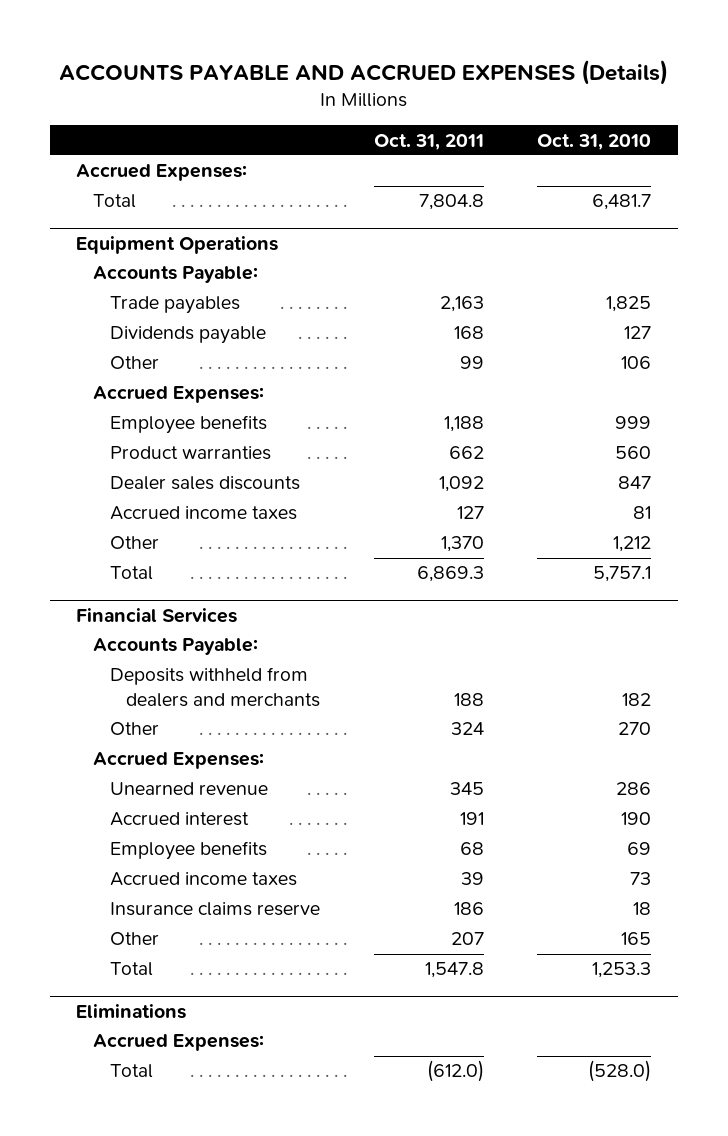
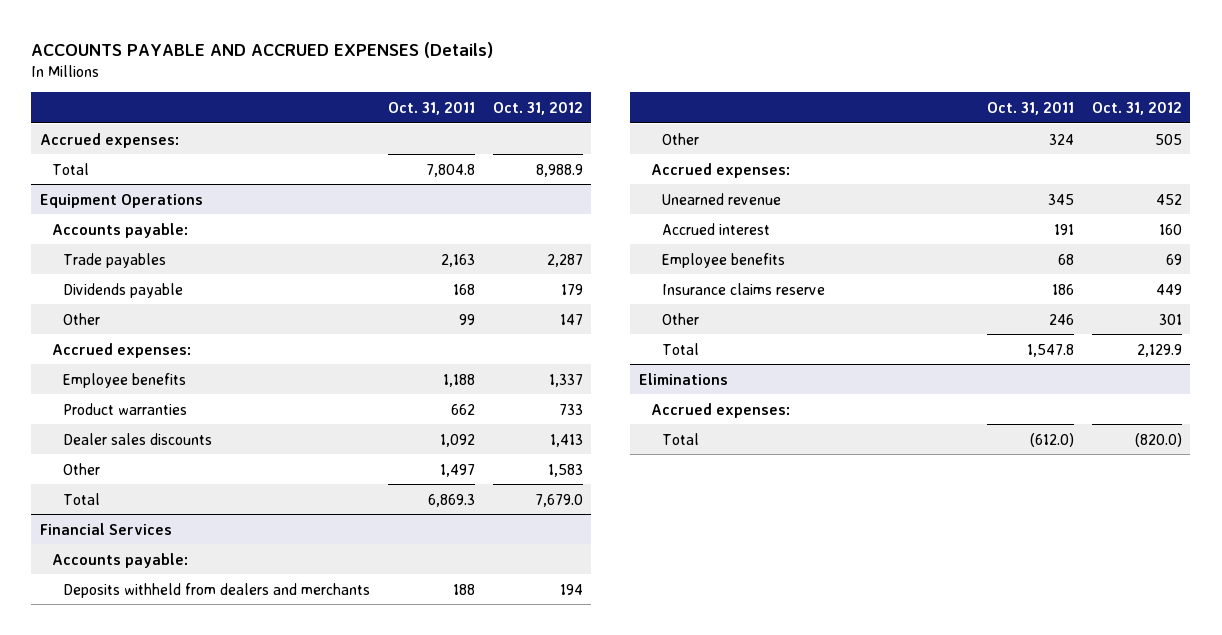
- | Oct. 31, 2011 | Oct. 31, 2010
+ | Oct. 31, 2011 | Oct. 31, 2012
- Accrued Expenses:
+ Accrued expenses:
@ Equipment Operations
- Accounts Payable:
+ Accounts payable:
- Accrued Expenses:
+ Accrued expenses:
- Accrued income taxes | 127 | 81
- Other | 1,370 | 1,212
+ Other | 1,497 | 1,583
@ Financial Services
- Accounts Payable:
+ Accounts payable:
- Accrued Expenses:
+ Accrued expenses:
- Accrued income taxes | 39 | 73
- Other | 207 | 165
+ Other | 246 | 301
@ Eliminations
- Accrued Expenses:
+ Accrued expenses:

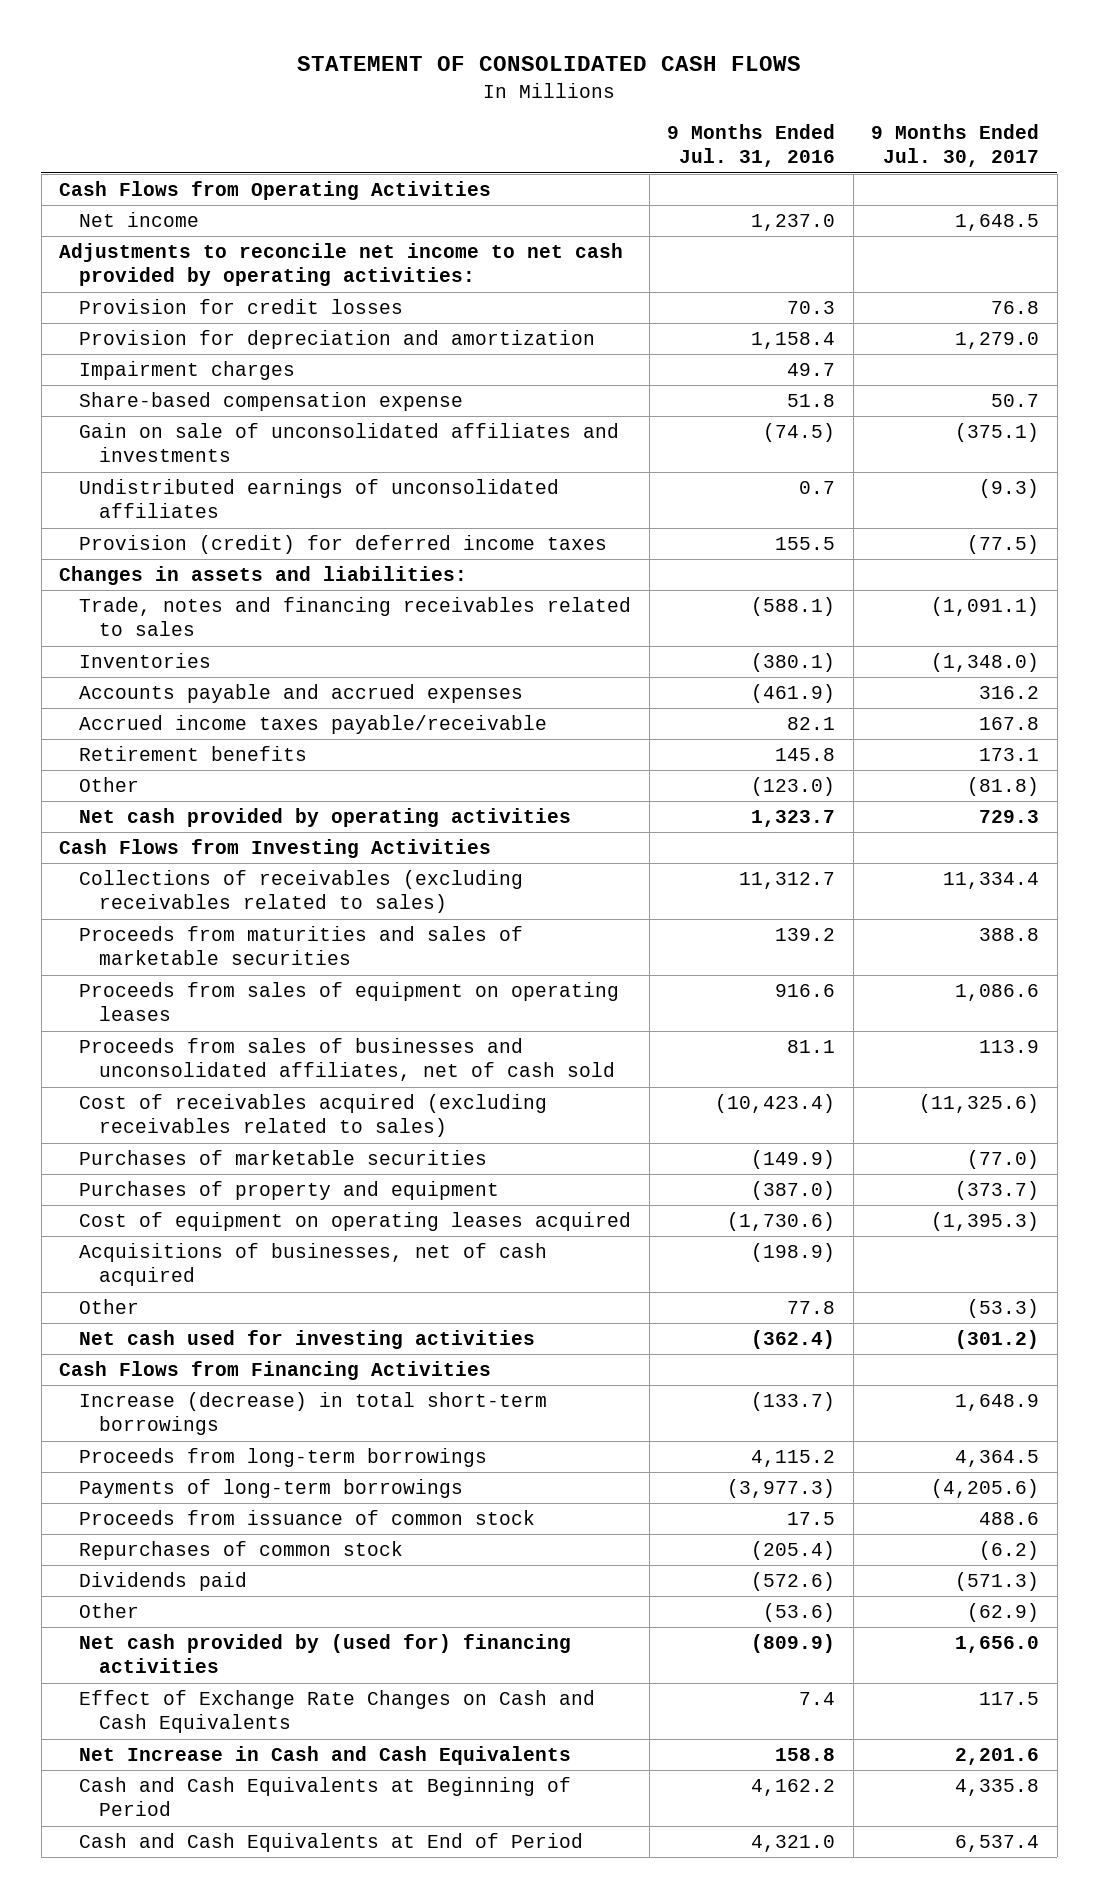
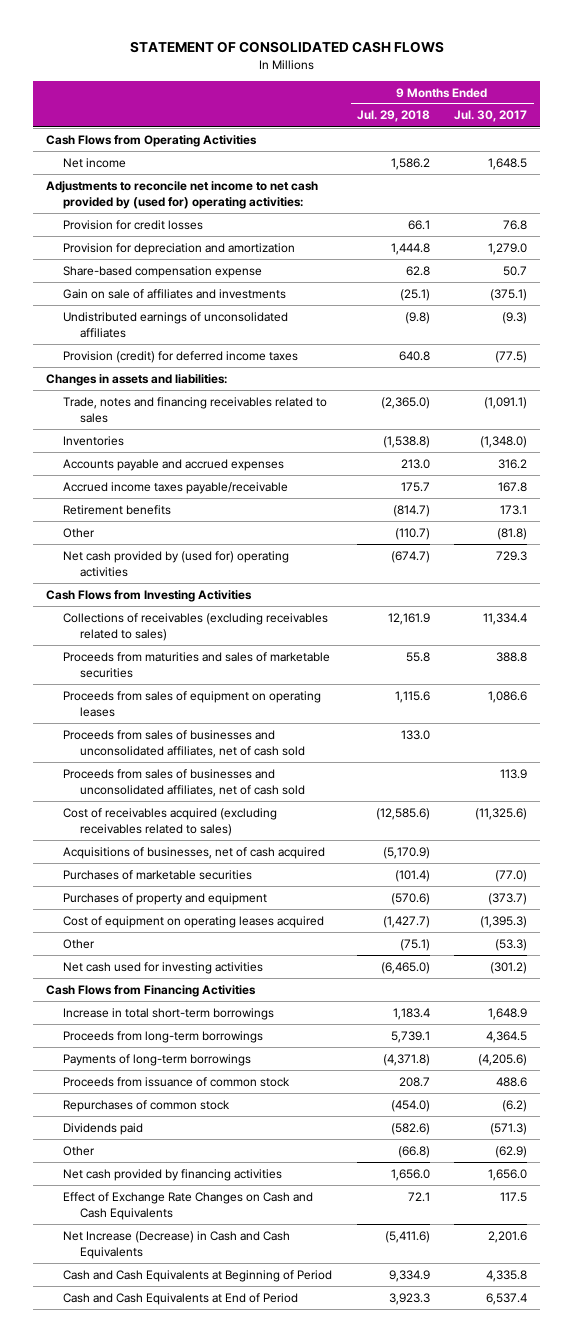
- | 9 Months Ended Jul. 31, 2016 | 9 Months Ended Jul. 30, 2017
+ | 9 Months Ended Jul. 29, 2018 | 9 Months Ended Jul. 30, 2017
- Adjustments to reconcile net income to net cash provided by operating activities:
+ Adjustments to reconcile net income to net cash provided by (used for) operating activities:
- Impairment charges | 49.7 |
- Gain on sale of unconsolidated affiliates and investments | (74.5) | (375.1)
+ Gain on sale of affiliates and investments | (25.1) | (375.1)
- Net cash provided by operating activities | 1,323.7 | 729.3
+ Net cash provided by (used for) operating activities | (674.7) | 729.3
+ Proceeds from sales of businesses and unconsolidated affiliates, net of cash sold | 133.0 |
moved up: Acquisitions of businesses, net of cash acquired | (5,170.9) |
- Increase (decrease) in total short-term borrowings | (133.7) | 1,648.9
+ Increase in total short-term borrowings | 1,183.4 | 1,648.9
- Net cash provided by (used for) financing activities | (809.9) | 1,656.0
+ Net cash provided by financing activities | 1,656.0 | 1,656.0
- Net Increase in Cash and Cash Equivalents | 158.8 | 2,201.6
+ Net Increase (Decrease) in Cash and Cash Equivalents | (5,411.6) | 2,201.6

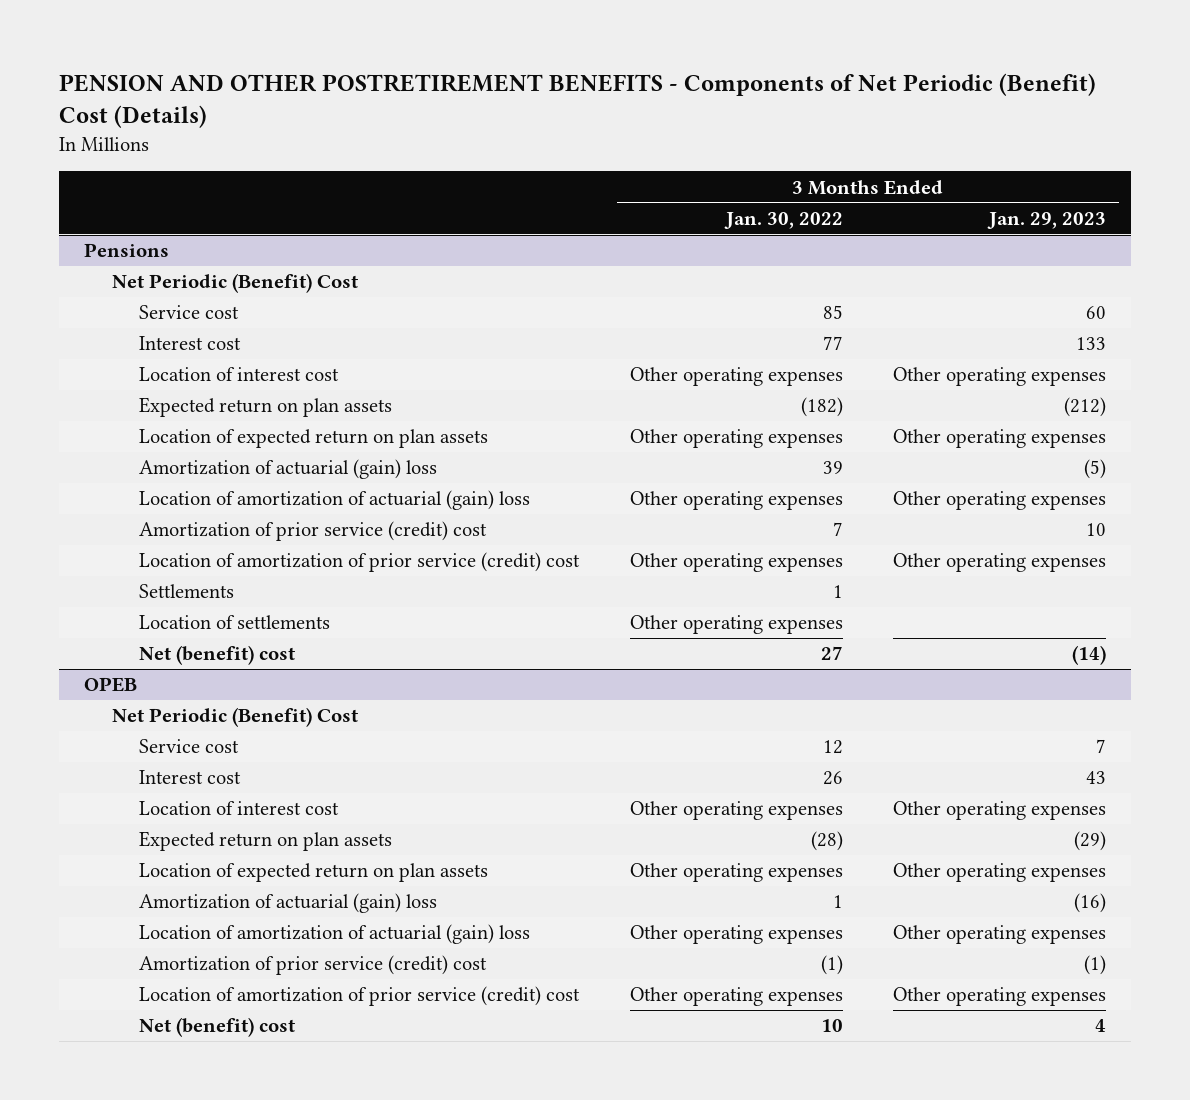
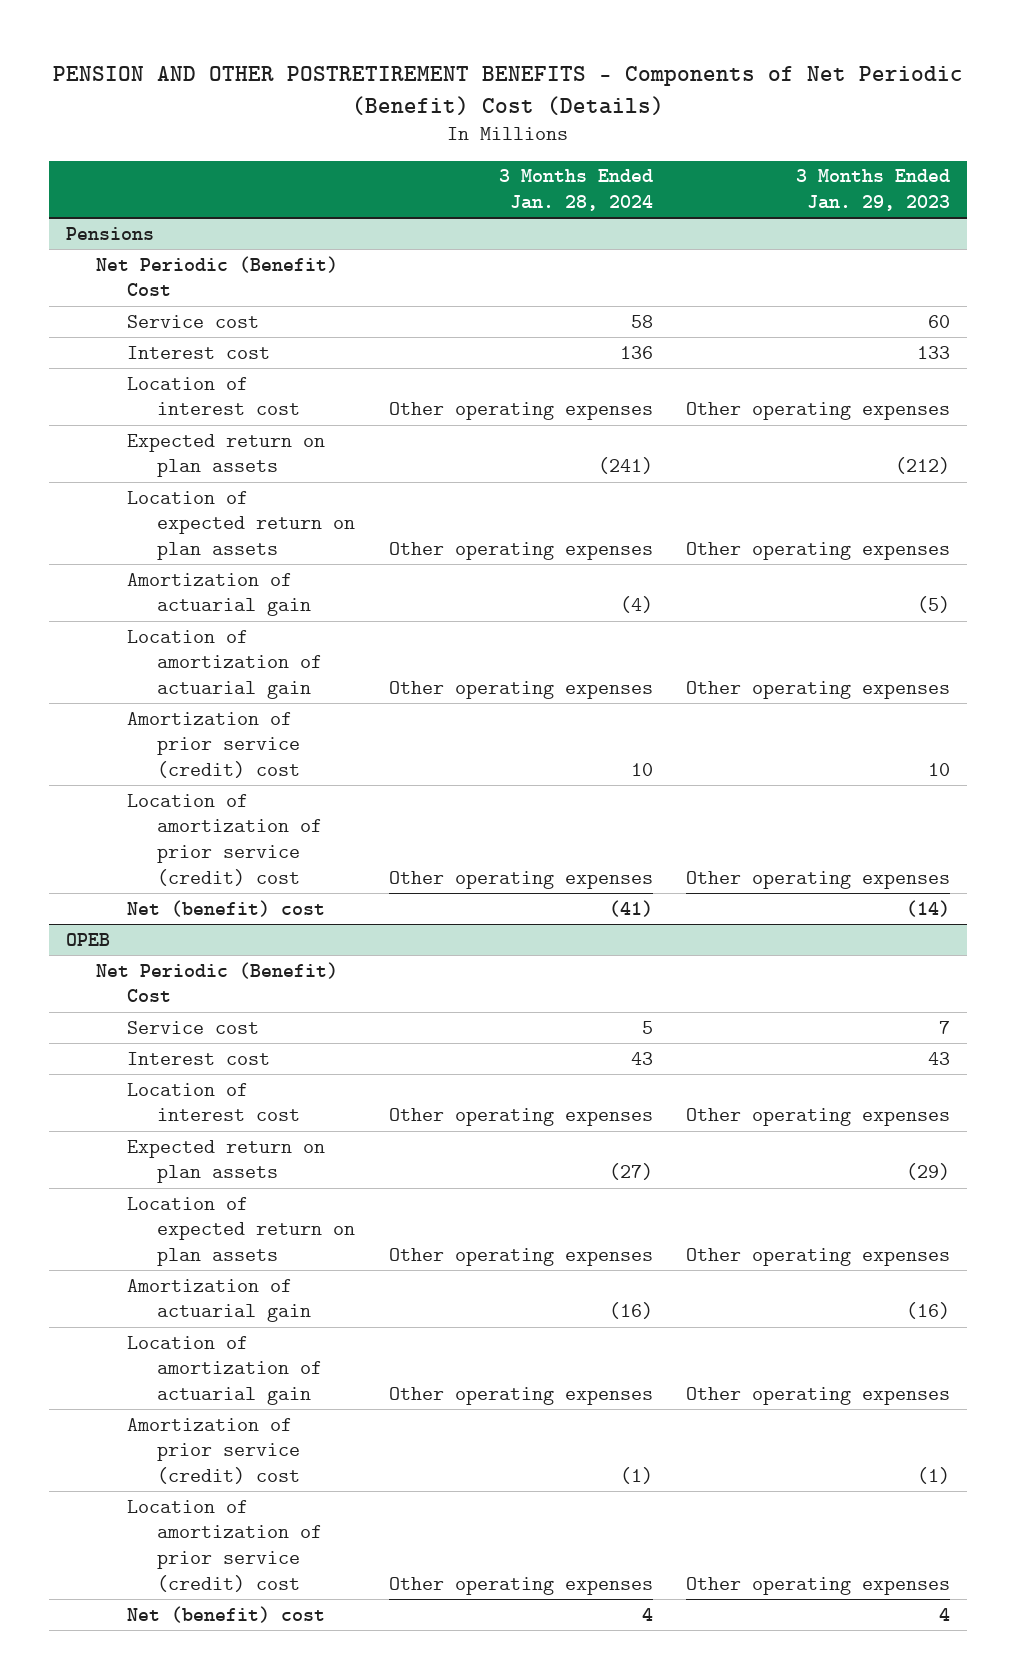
- | 3 Months Ended Jan. 30, 2022 | 3 Months Ended Jan. 29, 2023
+ | 3 Months Ended Jan. 28, 2024 | 3 Months Ended Jan. 29, 2023
@ Pensions
- Amortization of actuarial (gain) loss | 39 | (5)
- Location of amortization of actuarial (gain) loss | Other operating expenses | Other operating expenses
+ Amortization of actuarial gain | (4) | (5)
+ Location of amortization of actuarial gain | Other operating expenses | Other operating expenses
- Settlements | 1 |
- Location of settlements | Other operating expenses |
@ OPEB
- Amortization of actuarial (gain) loss | 1 | (16)
- Location of amortization of actuarial (gain) loss | Other operating expenses | Other operating expenses
+ Amortization of actuarial gain | (16) | (16)
+ Location of amortization of actuarial gain | Other operating expenses | Other operating expenses

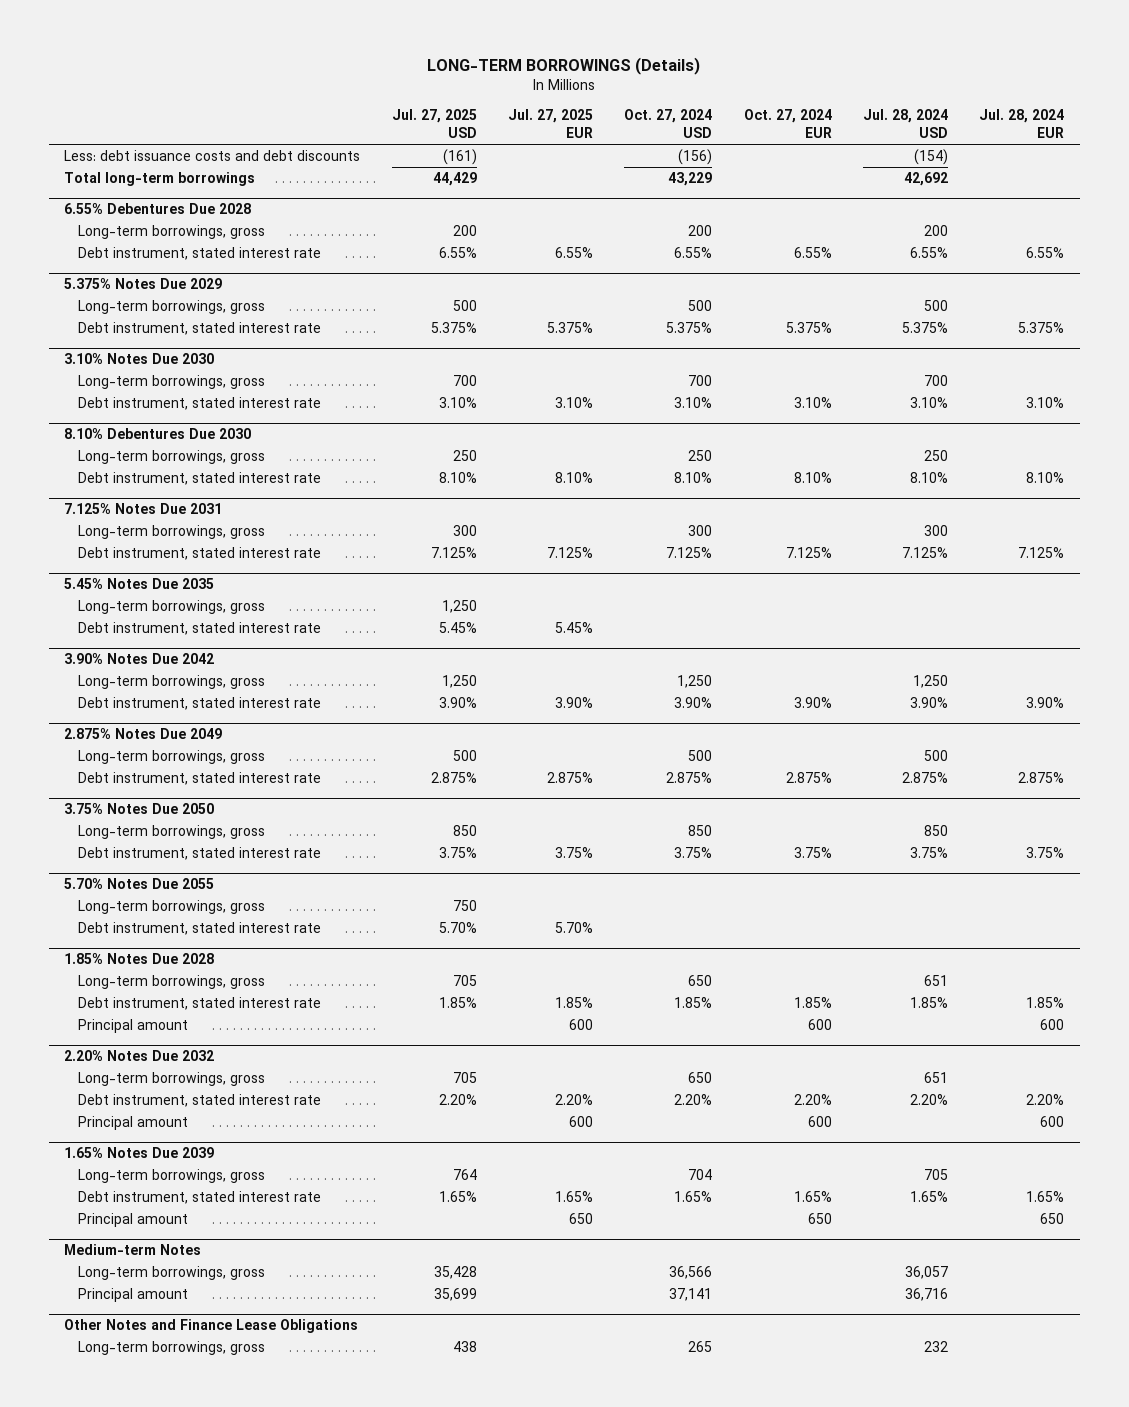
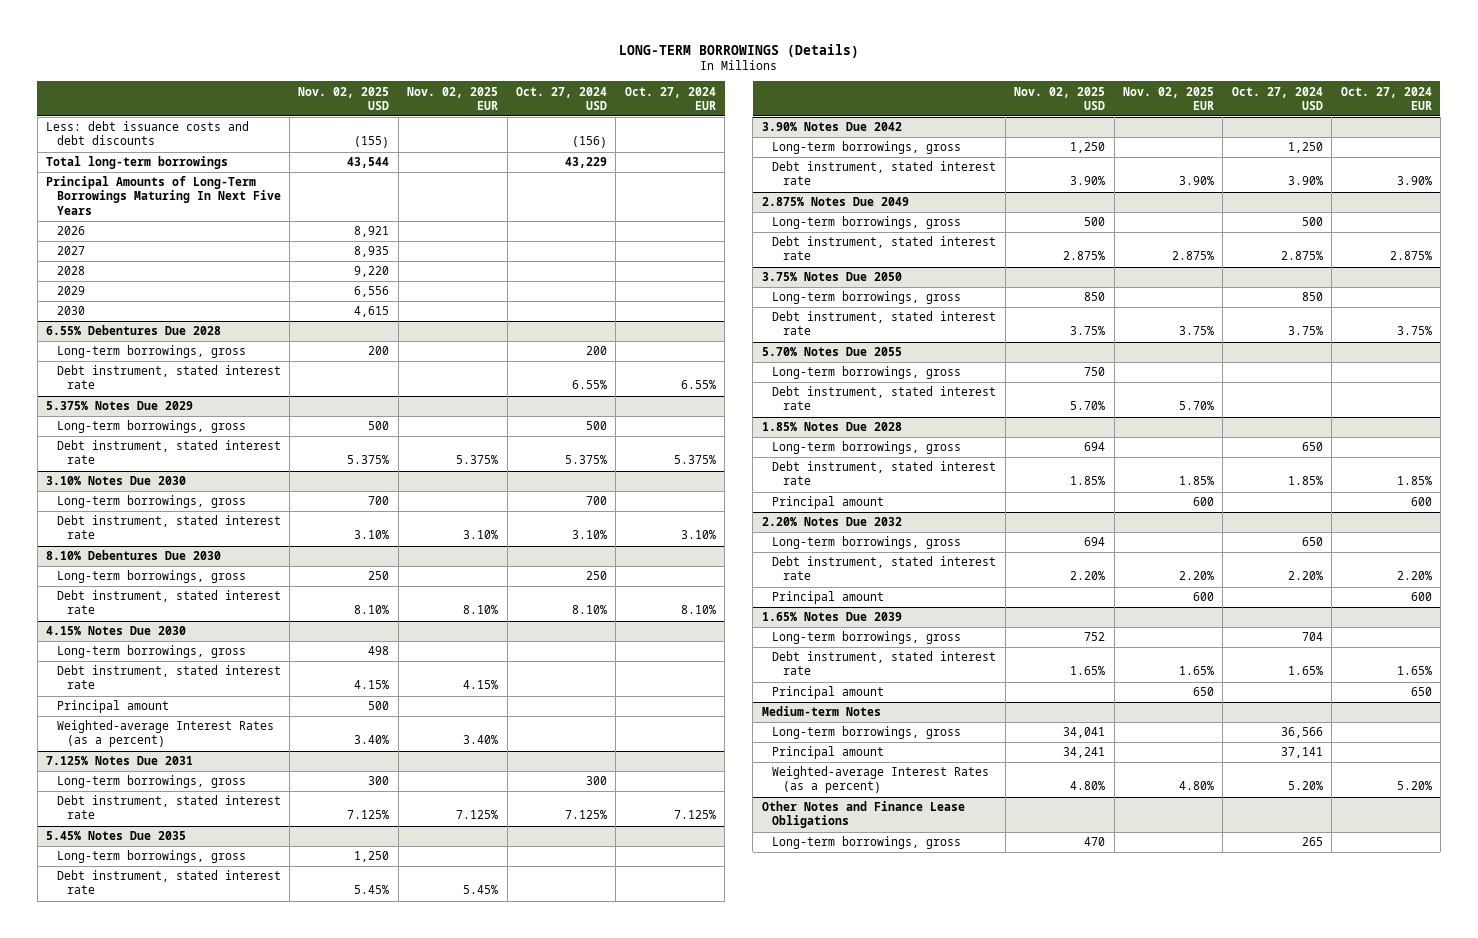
- | Jul. 27, 2025 USD | Jul. 27, 2025 EUR | Oct. 27, 2024 USD | Oct. 27, 2024 EUR | Jul. 28, 2024 USD | Jul. 28, 2024 EUR
+ | Nov. 02, 2025 USD | Nov. 02, 2025 EUR | Oct. 27, 2024 USD | Oct. 27, 2024 EUR
+ Principal Amounts of Long-Term Borrowings Maturing In Next Five Years
+ 2026 | 8,921 | | |
+ 2027 | 8,935 | | |
+ 2028 | 9,220 | | |
+ 2029 | 6,556 | | |
+ 2030 | 4,615 | | |
+ 4.15% Notes Due 2030
+ Long-term borrowings, gross | 498 | | |
+ Debt instrument, stated interest rate | 4.15% | 4.15% | |
+ Principal amount | 500 | | |
+ Weighted-average Interest Rates (as a percent) | 3.40% | 3.40% | |
@ Medium-term Notes
+ Weighted-average Interest Rates (as a percent) | 4.80% | 4.80% | 5.20% | 5.20%

